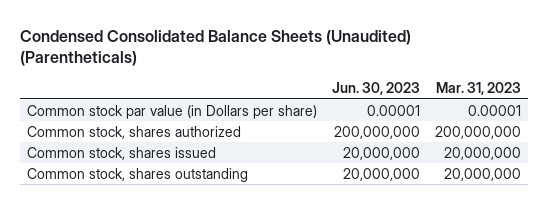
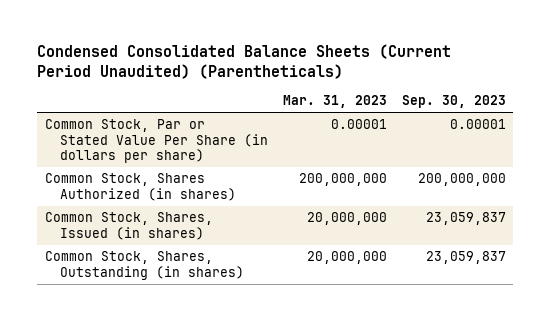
- Condensed Consolidated Balance Sheets (Unaudited) (Parentheticals)
+ Condensed Consolidated Balance Sheets (Current Period Unaudited) (Parentheticals)
- | Jun. 30, 2023 | Mar. 31, 2023
+ | Mar. 31, 2023 | Sep. 30, 2023
- Common stock par value (in Dollars per share) | 0.00001 | 0.00001
- Common stock, shares authorized | 200,000,000 | 200,000,000
- Common stock, shares issued | 20,000,000 | 20,000,000
- Common stock, shares outstanding | 20,000,000 | 20,000,000
+ Common Stock, Par or Stated Value Per Share (in dollars per share) | 0.00001 | 0.00001
+ Common Stock, Shares Authorized (in shares) | 200,000,000 | 200,000,000
+ Common Stock, Shares, Issued (in shares) | 20,000,000 | 23,059,837
+ Common Stock, Shares, Outstanding (in shares) | 20,000,000 | 23,059,837

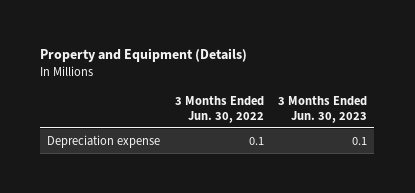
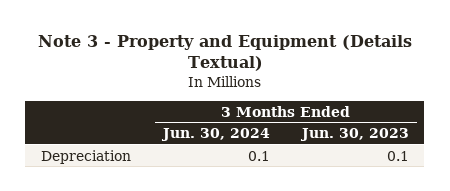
- Property and Equipment (Details)
+ Note 3 - Property and Equipment (Details Textual)
- | 3 Months Ended Jun. 30, 2022 | 3 Months Ended Jun. 30, 2023
+ | 3 Months Ended Jun. 30, 2024 | 3 Months Ended Jun. 30, 2023
- Depreciation expense | 0.1 | 0.1
+ Depreciation | 0.1 | 0.1

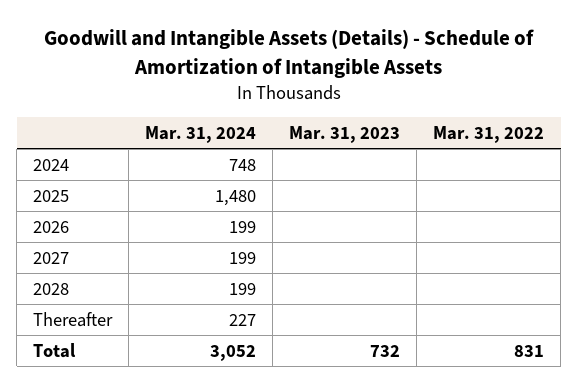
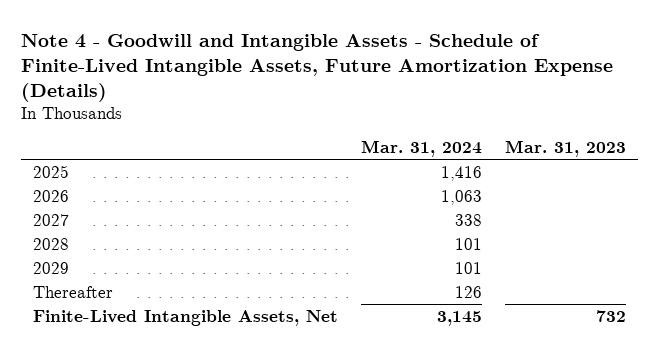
- Goodwill and Intangible Assets (Details) - Schedule of Amortization of Intangible Assets
+ Note 4 - Goodwill and Intangible Assets - Schedule of Finite-Lived Intangible Assets, Future Amortization Expense (Details)
- | Mar. 31, 2024 | Mar. 31, 2023 | Mar. 31, 2022
+ | Mar. 31, 2024 | Mar. 31, 2023
- 2024 | 748 | |
- 2025 | 1,480 | |
- 2026 | 199 | |
- 2027 | 199 | |
- 2028 | 199 | |
- Thereafter | 227 | |
- Total | 3,052 | 732 | 831
+ 2025 | 1,416 |
+ 2026 | 1,063 |
+ 2027 | 338 |
+ 2028 | 101 |
+ 2029 | 101 |
+ Thereafter | 126 |
+ Finite-Lived Intangible Assets, Net | 3,145 | 732

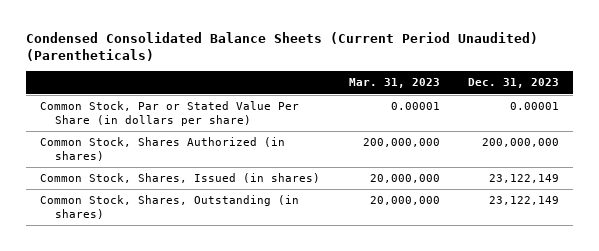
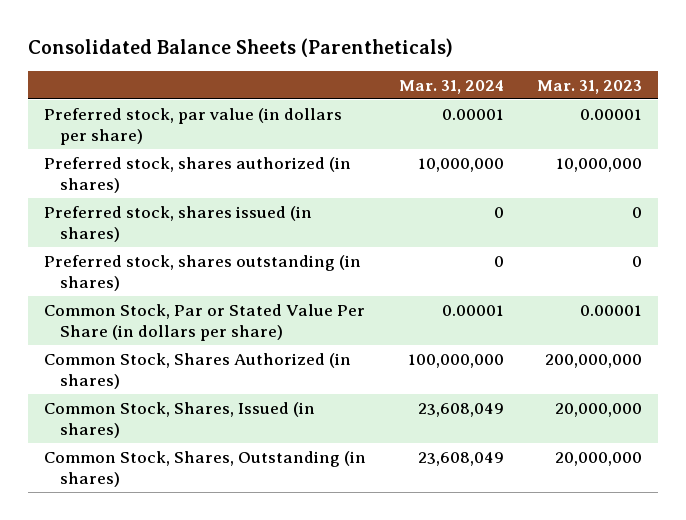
- Condensed Consolidated Balance Sheets (Current Period Unaudited) (Parentheticals)
+ Consolidated Balance Sheets (Parentheticals)
- | Mar. 31, 2023 | Dec. 31, 2023
+ | Mar. 31, 2024 | Mar. 31, 2023
+ Preferred stock, par value (in dollars per share) | 0.00001 | 0.00001
+ Preferred stock, shares authorized (in shares) | 10,000,000 | 10,000,000
+ Preferred stock, shares issued (in shares) | 0 | 0
+ Preferred stock, shares outstanding (in shares) | 0 | 0

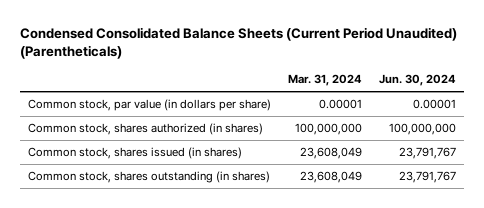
- Consolidated Balance Sheets (Parentheticals)
+ Condensed Consolidated Balance Sheets (Current Period Unaudited) (Parentheticals)
- | Mar. 31, 2024 | Mar. 31, 2023
+ | Mar. 31, 2024 | Jun. 30, 2024
- Preferred stock, par value (in dollars per share) | 0.00001 | 0.00001
- Preferred stock, shares authorized (in shares) | 10,000,000 | 10,000,000
- Preferred stock, shares issued (in shares) | 0 | 0
- Preferred stock, shares outstanding (in shares) | 0 | 0
- Common Stock, Par or Stated Value Per Share (in dollars per share) | 0.00001 | 0.00001
- Common Stock, Shares Authorized (in shares) | 100,000,000 | 200,000,000
- Common Stock, Shares, Issued (in shares) | 23,608,049 | 20,000,000
- Common Stock, Shares, Outstanding (in shares) | 23,608,049 | 20,000,000
+ Common stock, par value (in dollars per share) | 0.00001 | 0.00001
+ Common stock, shares authorized (in shares) | 100,000,000 | 100,000,000
+ Common stock, shares issued (in shares) | 23,608,049 | 23,791,767
+ Common stock, shares outstanding (in shares) | 23,608,049 | 23,791,767

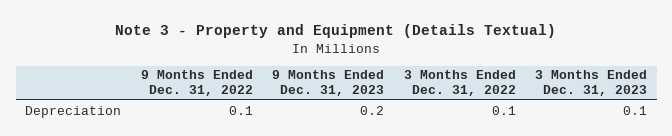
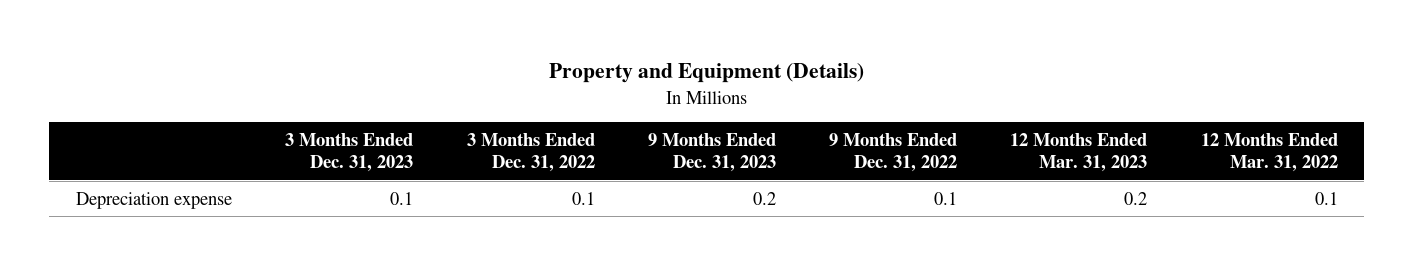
- Note 3 - Property and Equipment (Details Textual)
+ Property and Equipment (Details)
- | 9 Months Ended Dec. 31, 2022 | 9 Months Ended Dec. 31, 2023 | 3 Months Ended Dec. 31, 2022 | 3 Months Ended Dec. 31, 2023
+ | 3 Months Ended Dec. 31, 2023 | 3 Months Ended Dec. 31, 2022 | 9 Months Ended Dec. 31, 2023 | 9 Months Ended Dec. 31, 2022 | 12 Months Ended Mar. 31, 2023 | 12 Months Ended Mar. 31, 2022
- Depreciation | 0.1 | 0.2 | 0.1 | 0.1
+ Depreciation expense | 0.1 | 0.1 | 0.2 | 0.1 | 0.2 | 0.1

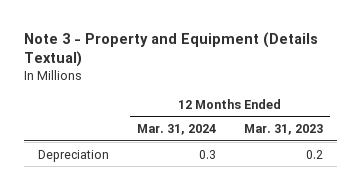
- Property and Equipment (Details)
+ Note 3 - Property and Equipment (Details Textual)
- | 3 Months Ended Dec. 31, 2023 | 3 Months Ended Dec. 31, 2022 | 9 Months Ended Dec. 31, 2023 | 9 Months Ended Dec. 31, 2022 | 12 Months Ended Mar. 31, 2023 | 12 Months Ended Mar. 31, 2022
+ | 12 Months Ended Mar. 31, 2024 | 12 Months Ended Mar. 31, 2023
- Depreciation expense | 0.1 | 0.1 | 0.2 | 0.1 | 0.2 | 0.1
+ Depreciation | 0.3 | 0.2

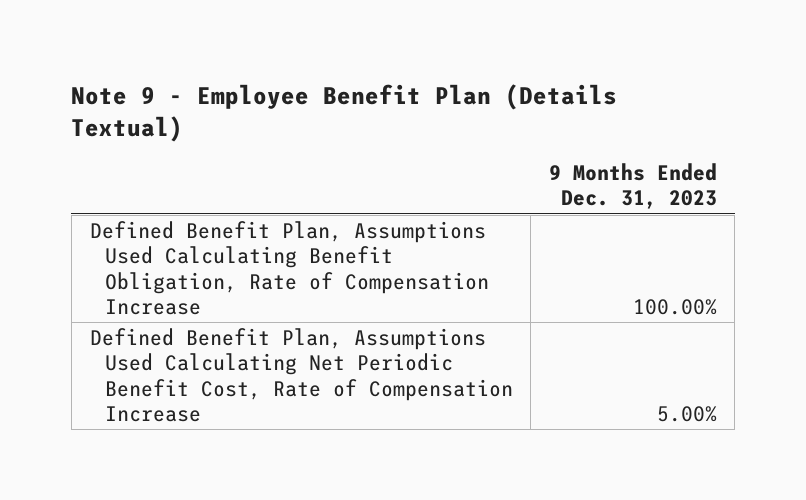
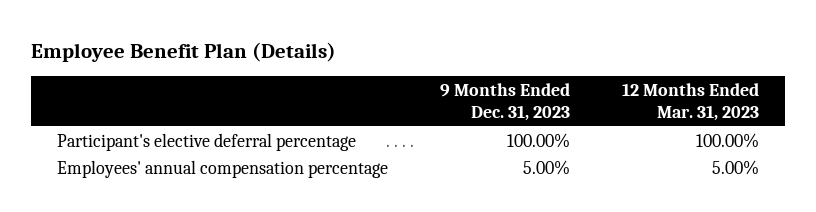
- Note 9 - Employee Benefit Plan (Details Textual)
+ Employee Benefit Plan (Details)
- | 9 Months Ended Dec. 31, 2023
+ | 9 Months Ended Dec. 31, 2023 | 12 Months Ended Mar. 31, 2023
- Defined Benefit Plan, Assumptions Used Calculating Benefit Obligation, Rate of Compensation Increase | 100.00%
- Defined Benefit Plan, Assumptions Used Calculating Net Periodic Benefit Cost, Rate of Compensation Increase | 5.00%
+ Participant's elective deferral percentage | 100.00% | 100.00%
+ Employees' annual compensation percentage | 5.00% | 5.00%

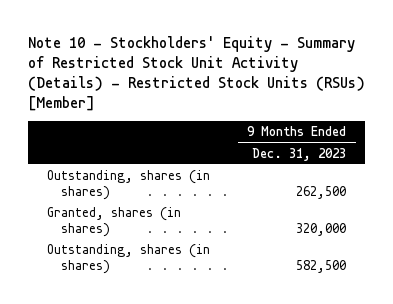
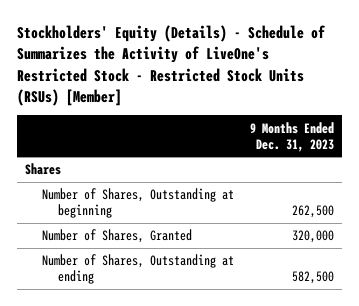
- Note 10 - Stockholders' Equity - Summary of Restricted Stock Unit Activity (Details) - Restricted Stock Units (RSUs) [Member]
+ Stockholders' Equity (Details) - Schedule of Summarizes the Activity of LiveOne's Restricted Stock - Restricted Stock Units (RSUs) [Member]
- Outstanding, shares (in shares) | 262,500
- Granted, shares (in shares) | 320,000
- Outstanding, shares (in shares) | 582,500
+ Shares
+ Number of Shares, Outstanding at beginning | 262,500
+ Number of Shares, Granted | 320,000
+ Number of Shares, Outstanding at ending | 582,500

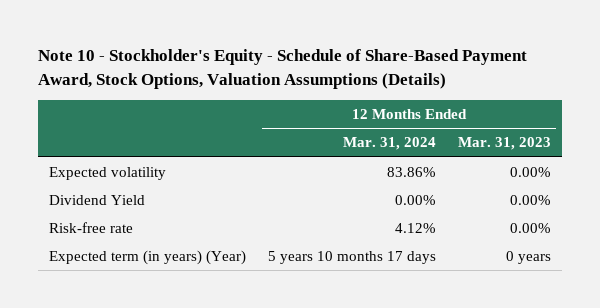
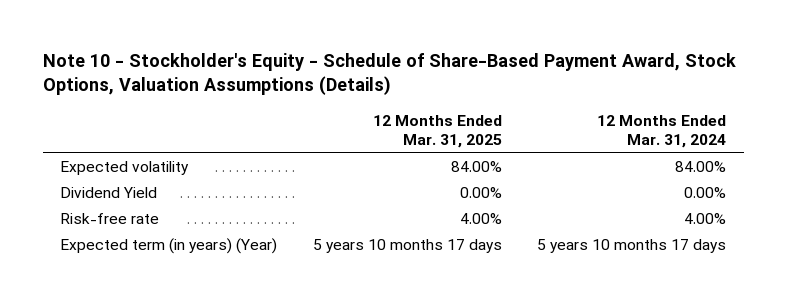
- | 12 Months Ended Mar. 31, 2024 | 12 Months Ended Mar. 31, 2023
+ | 12 Months Ended Mar. 31, 2025 | 12 Months Ended Mar. 31, 2024
- Expected volatility | 83.86% | 0.00%
+ Expected volatility | 84.00% | 84.00%
- Risk-free rate | 4.12% | 0.00%
+ Risk-free rate | 4.00% | 4.00%

